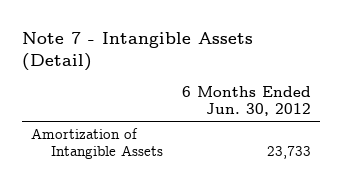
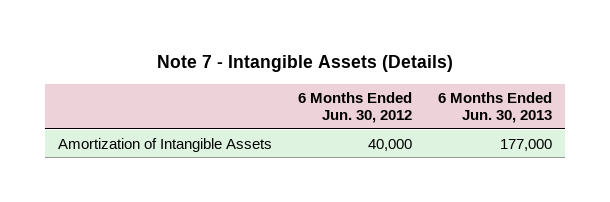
- Note 7 - Intangible Assets (Detail)
+ Note 7 - Intangible Assets (Details)
- | 6 Months Ended Jun. 30, 2012
+ | 6 Months Ended Jun. 30, 2012 | 6 Months Ended Jun. 30, 2013
- Amortization of Intangible Assets | 23,733
+ Amortization of Intangible Assets | 40,000 | 177,000

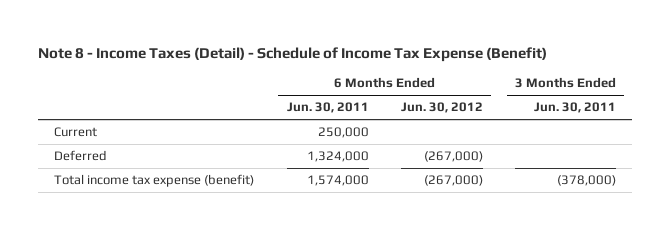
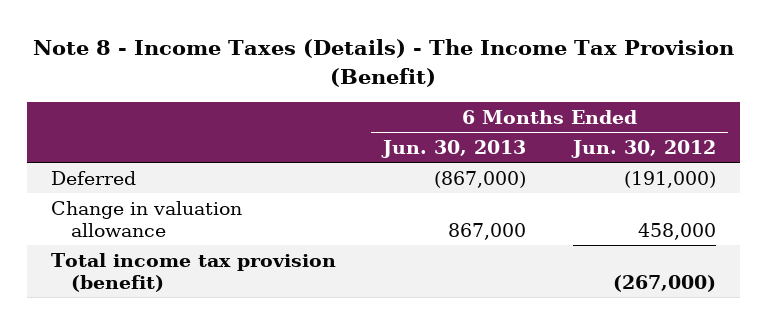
- Note 8 - Income Taxes (Detail) - Schedule of Income Tax Expense (Benefit)
+ Note 8 - Income Taxes (Details) - The Income Tax Provision (Benefit)
- | 6 Months Ended Jun. 30, 2011 | 6 Months Ended Jun. 30, 2012 | 3 Months Ended Jun. 30, 2011
+ | 6 Months Ended Jun. 30, 2013 | 6 Months Ended Jun. 30, 2012
- Current | 250,000 | |
- Deferred | 1,324,000 | (267,000) |
- Total income tax expense (benefit) | 1,574,000 | (267,000) | (378,000)
+ Deferred | (867,000) | (191,000)
+ Change in valuation allowance | 867,000 | 458,000
+ Total income tax provision (benefit) | | (267,000)

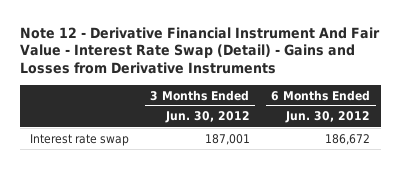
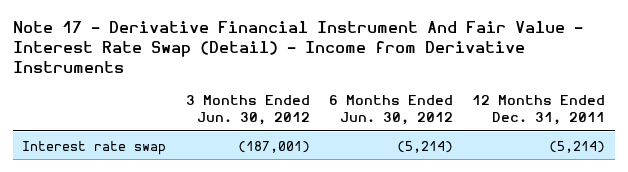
- Note 12 - Derivative Financial Instrument And Fair Value - Interest Rate Swap (Detail) - Gains and Losses from Derivative Instruments
+ Note 17 - Derivative Financial Instrument And Fair Value - Interest Rate Swap (Detail) - Income from Derivative Instruments
- | 3 Months Ended Jun. 30, 2012 | 6 Months Ended Jun. 30, 2012
+ | 3 Months Ended Jun. 30, 2012 | 6 Months Ended Jun. 30, 2012 | 12 Months Ended Dec. 31, 2011
- Interest rate swap | 187,001 | 186,672
+ Interest rate swap | (187,001) | (5,214) | (5,214)

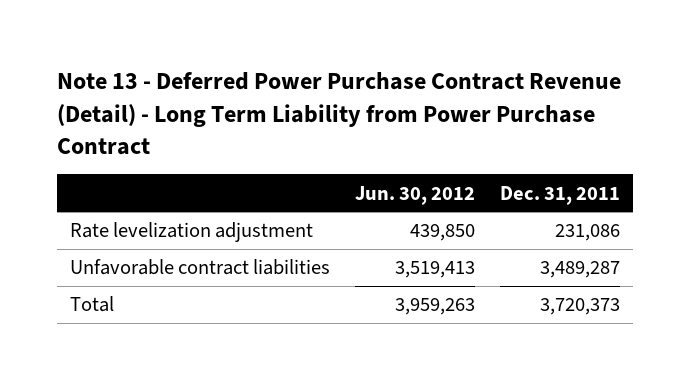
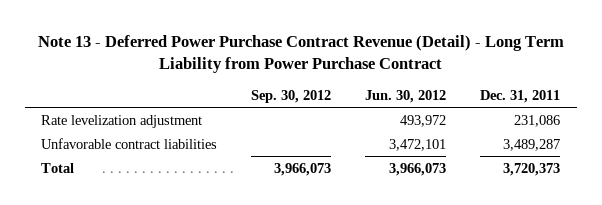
- | Jun. 30, 2012 | Dec. 31, 2011
+ | Sep. 30, 2012 | Jun. 30, 2012 | Dec. 31, 2011
- Rate levelization adjustment | 439,850 | 231,086
- Unfavorable contract liabilities | 3,519,413 | 3,489,287
- Total | 3,959,263 | 3,720,373
+ Rate levelization adjustment | | 493,972 | 231,086
+ Unfavorable contract liabilities | | 3,472,101 | 3,489,287
+ Total | 3,966,073 | 3,966,073 | 3,720,373

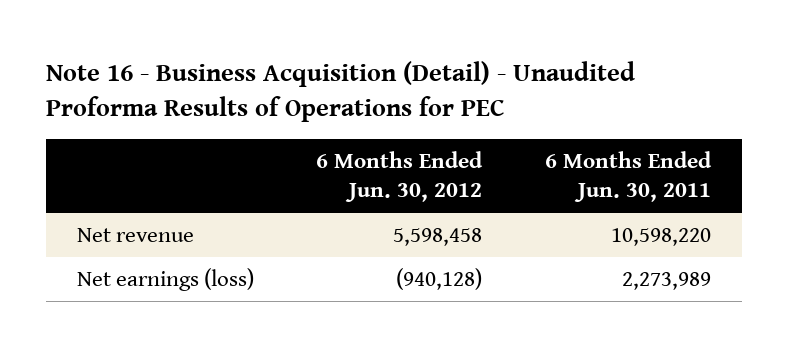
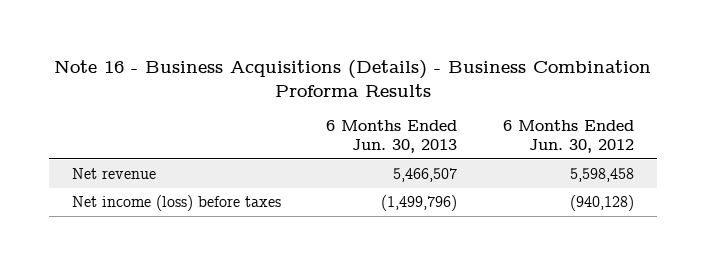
- Note 16 - Business Acquisition (Detail) - Unaudited Proforma Results of Operations for PEC
+ Note 16 - Business Acquisitions (Details) - Business Combination Proforma Results
- | 6 Months Ended Jun. 30, 2012 | 6 Months Ended Jun. 30, 2011
+ | 6 Months Ended Jun. 30, 2013 | 6 Months Ended Jun. 30, 2012
- Net earnings (loss) | (940,128) | 2,273,989
+ Net income (loss) before taxes | (1,499,796) | (940,128)

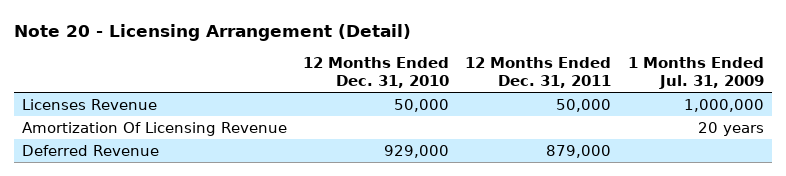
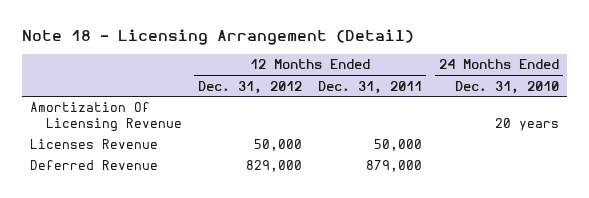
- Note 20 - Licensing Arrangement (Detail)
+ Note 18 - Licensing Arrangement (Detail)
- | 12 Months Ended Dec. 31, 2010 | 12 Months Ended Dec. 31, 2011 | 1 Months Ended Jul. 31, 2009
+ | 12 Months Ended Dec. 31, 2012 | 12 Months Ended Dec. 31, 2011 | 24 Months Ended Dec. 31, 2010
moved down: Licenses Revenue | 50,000 | 50,000 |

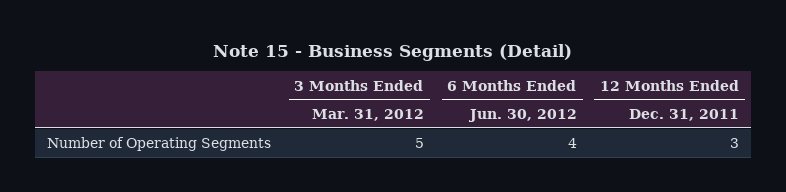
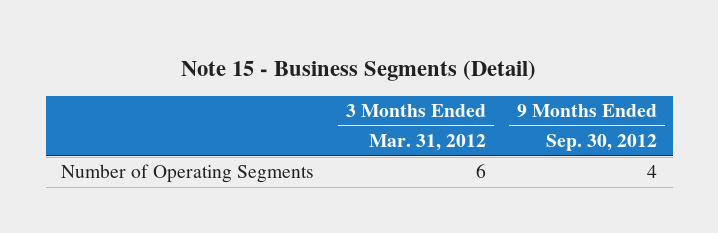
- | 3 Months Ended Mar. 31, 2012 | 6 Months Ended Jun. 30, 2012 | 12 Months Ended Dec. 31, 2011
+ | 3 Months Ended Mar. 31, 2012 | 9 Months Ended Sep. 30, 2012
- Number of Operating Segments | 5 | 4 | 3
+ Number of Operating Segments | 6 | 4

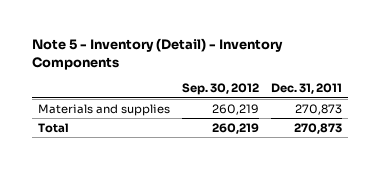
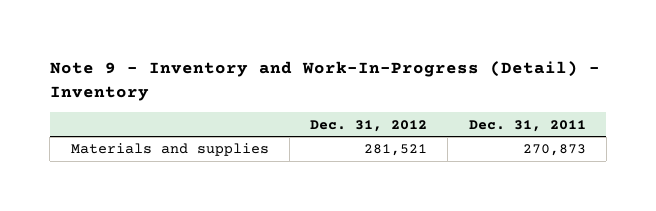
- Note 5 - Inventory (Detail) - Inventory Components
+ Note 9 - Inventory and Work-In-Progress (Detail) - Inventory
- | Sep. 30, 2012 | Dec. 31, 2011
+ | Dec. 31, 2012 | Dec. 31, 2011
- Total | 260,219 | 270,873

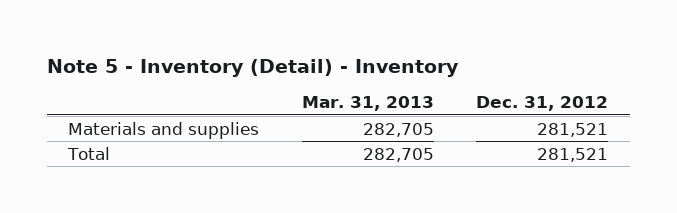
- Note 9 - Inventory and Work-In-Progress (Detail) - Inventory
+ Note 5 - Inventory (Detail) - Inventory
- | Dec. 31, 2012 | Dec. 31, 2011
+ | Mar. 31, 2013 | Dec. 31, 2012
+ Total | 282,705 | 281,521

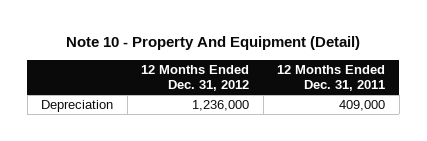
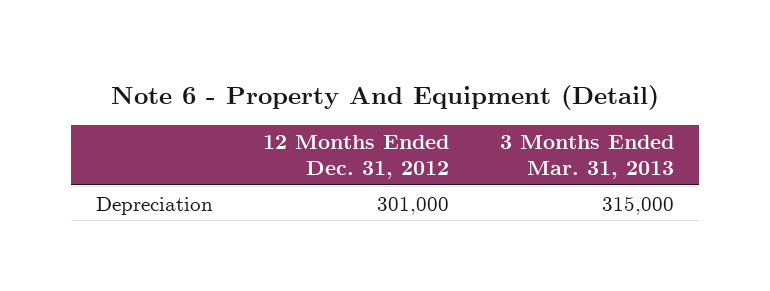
- Note 10 - Property And Equipment (Detail)
+ Note 6 - Property And Equipment (Detail)
- | 12 Months Ended Dec. 31, 2012 | 12 Months Ended Dec. 31, 2011
+ | 12 Months Ended Dec. 31, 2012 | 3 Months Ended Mar. 31, 2013
- Depreciation | 1,236,000 | 409,000
+ Depreciation | 301,000 | 315,000

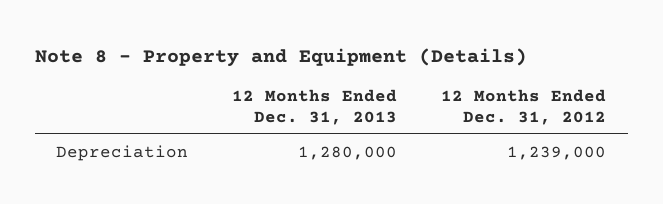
- Note 6 - Property And Equipment (Detail)
+ Note 8 - Property and Equipment (Details)
- | 12 Months Ended Dec. 31, 2012 | 3 Months Ended Mar. 31, 2013
+ | 12 Months Ended Dec. 31, 2013 | 12 Months Ended Dec. 31, 2012
- Depreciation | 301,000 | 315,000
+ Depreciation | 1,280,000 | 1,239,000

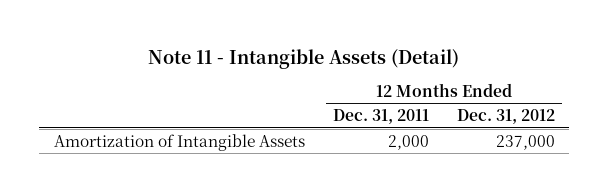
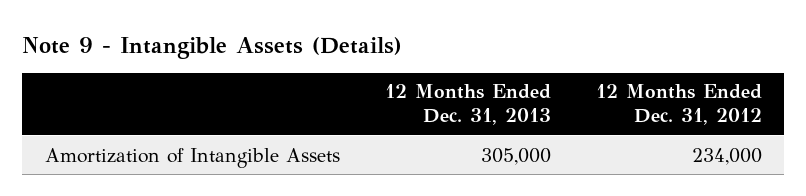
- Note 11 - Intangible Assets (Detail)
+ Note 9 - Intangible Assets (Details)
- | 12 Months Ended Dec. 31, 2011 | 12 Months Ended Dec. 31, 2012
+ | 12 Months Ended Dec. 31, 2013 | 12 Months Ended Dec. 31, 2012
- Amortization of Intangible Assets | 2,000 | 237,000
+ Amortization of Intangible Assets | 305,000 | 234,000

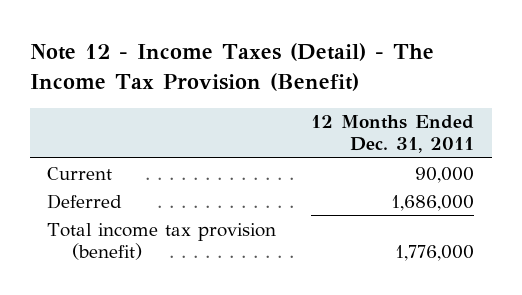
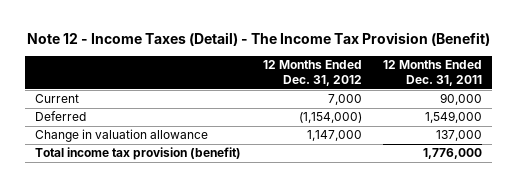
- | 12 Months Ended Dec. 31, 2011
+ | 12 Months Ended Dec. 31, 2012 | 12 Months Ended Dec. 31, 2011
- Deferred | 1,686,000
+ Deferred | (1,154,000) | 1,549,000
+ Change in valuation allowance | 1,147,000 | 137,000

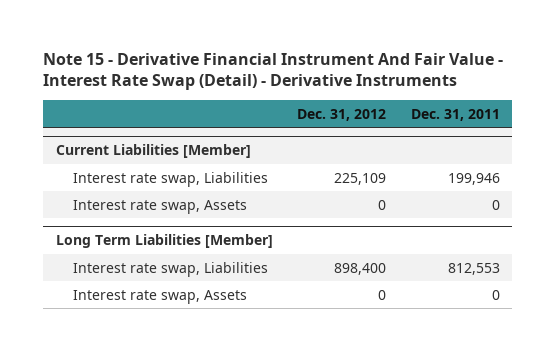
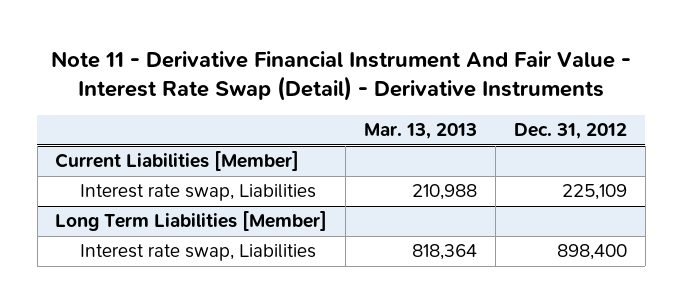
- Note 15 - Derivative Financial Instrument And Fair Value - Interest Rate Swap (Detail) - Derivative Instruments
+ Note 11 - Derivative Financial Instrument And Fair Value - Interest Rate Swap (Detail) - Derivative Instruments
- | Dec. 31, 2012 | Dec. 31, 2011
+ | Mar. 13, 2013 | Dec. 31, 2012
@ Current Liabilities [Member]
- Interest rate swap, Assets | 0 | 0
@ Long Term Liabilities [Member]
- Interest rate swap, Assets | 0 | 0

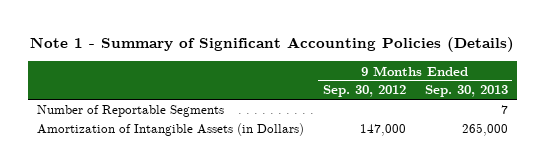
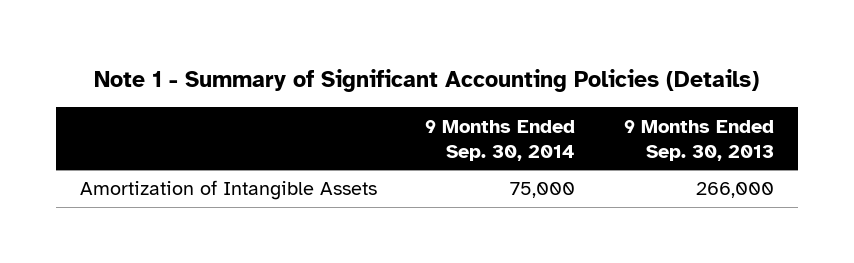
- | 9 Months Ended Sep. 30, 2012 | 9 Months Ended Sep. 30, 2013
+ | 9 Months Ended Sep. 30, 2014 | 9 Months Ended Sep. 30, 2013
- Number of Reportable Segments | | 7
- Amortization of Intangible Assets (in Dollars) | 147,000 | 265,000
+ Amortization of Intangible Assets | 75,000 | 266,000

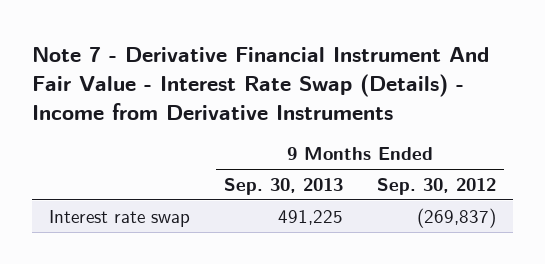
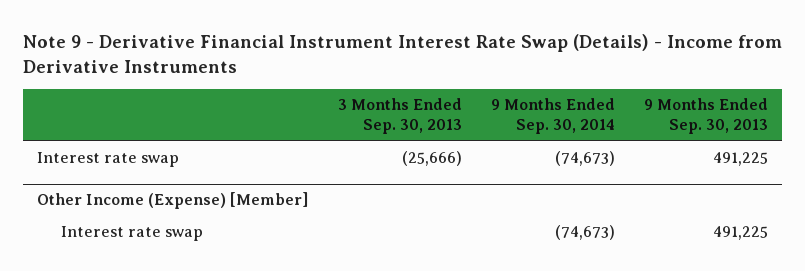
- Note 7 - Derivative Financial Instrument And Fair Value - Interest Rate Swap (Details) - Income from Derivative Instruments
+ Note 9 - Derivative Financial Instrument Interest Rate Swap (Details) - Income from Derivative Instruments
- | 9 Months Ended Sep. 30, 2013 | 9 Months Ended Sep. 30, 2012
+ | 3 Months Ended Sep. 30, 2013 | 9 Months Ended Sep. 30, 2014 | 9 Months Ended Sep. 30, 2013
+ Other Income (Expense) [Member]
+ Interest rate swap | | (74,673) | 491,225

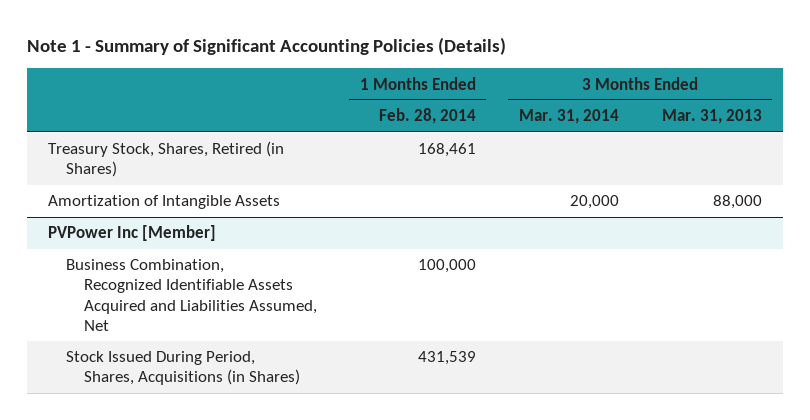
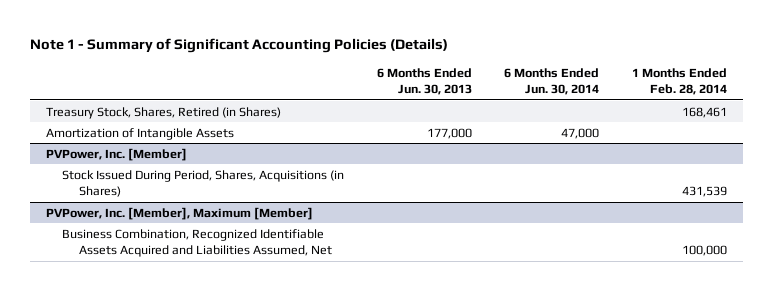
- | 1 Months Ended Feb. 28, 2014 | 3 Months Ended Mar. 31, 2014 | 3 Months Ended Mar. 31, 2013
+ | 6 Months Ended Jun. 30, 2013 | 6 Months Ended Jun. 30, 2014 | 1 Months Ended Feb. 28, 2014
- PVPower Inc [Member]
- Business Combination, Recognized Identifiable Assets Acquired and Liabilities Assumed, Net | 100,000 | |
+ PVPower, Inc. [Member]
+ PVPower, Inc. [Member], Maximum [Member]
+ Business Combination, Recognized Identifiable Assets Acquired and Liabilities Assumed, Net | | | 100,000

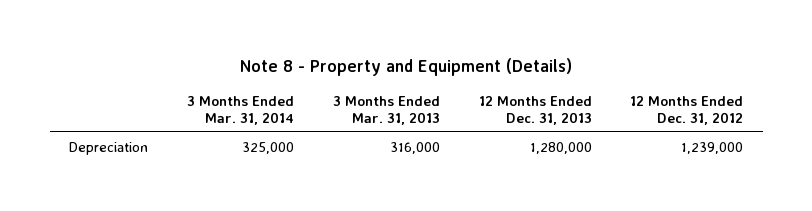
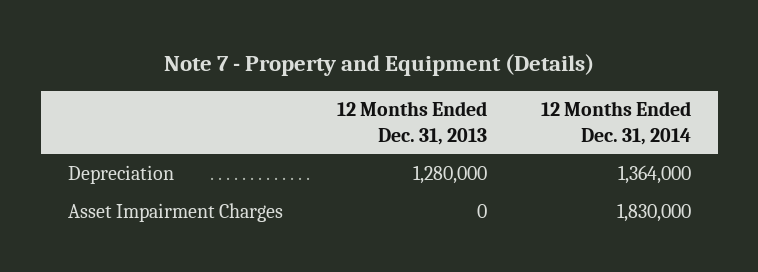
- Note 8 - Property and Equipment (Details)
+ Note 7 - Property and Equipment (Details)
- | 3 Months Ended Mar. 31, 2014 | 3 Months Ended Mar. 31, 2013 | 12 Months Ended Dec. 31, 2013 | 12 Months Ended Dec. 31, 2012
+ | 12 Months Ended Dec. 31, 2013 | 12 Months Ended Dec. 31, 2014
+ Asset Impairment Charges | 0 | 1,830,000

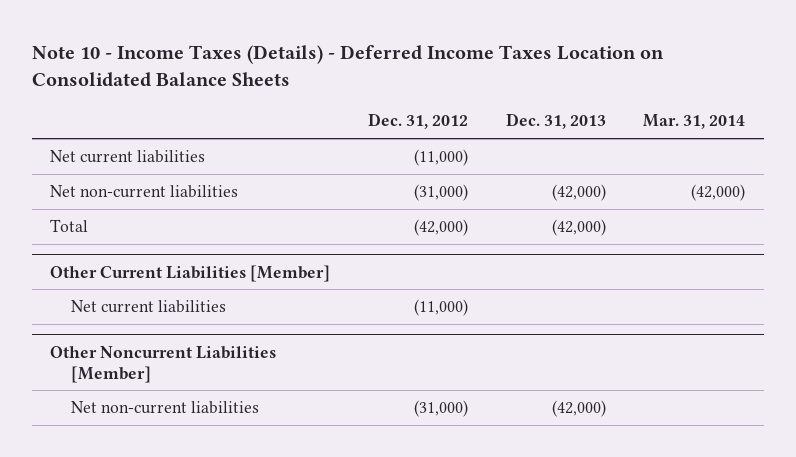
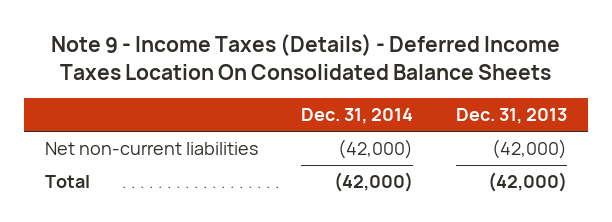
- Note 10 - Income Taxes (Details) - Deferred Income Taxes Location on Consolidated Balance Sheets
+ Note 9 - Income Taxes (Details) - Deferred Income Taxes Location On Consolidated Balance Sheets
- | Dec. 31, 2012 | Dec. 31, 2013 | Mar. 31, 2014
+ | Dec. 31, 2014 | Dec. 31, 2013
- Net current liabilities | (11,000) | |
- Other Current Liabilities [Member]
- Net current liabilities | (11,000) | |
- Other Noncurrent Liabilities [Member]
- Net non-current liabilities | (31,000) | (42,000) |

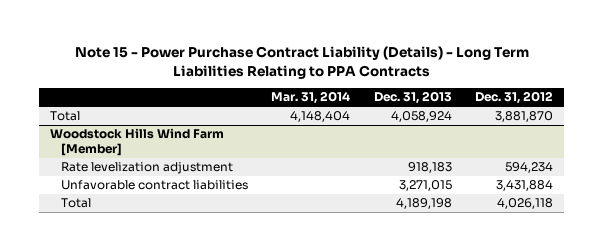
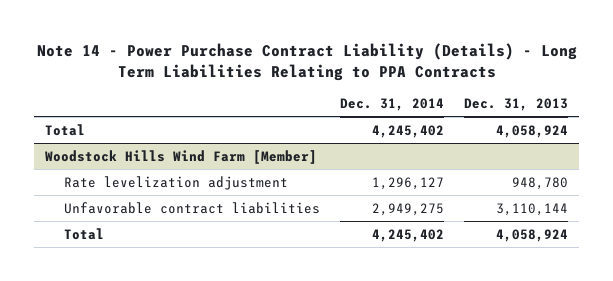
- Note 15 - Power Purchase Contract Liability (Details) - Long Term Liabilities Relating to PPA Contracts
+ Note 14 - Power Purchase Contract Liability (Details) - Long Term Liabilities Relating to PPA Contracts
- | Mar. 31, 2014 | Dec. 31, 2013 | Dec. 31, 2012
+ | Dec. 31, 2014 | Dec. 31, 2013
@ Woodstock Hills Wind Farm [Member]
- Rate levelization adjustment | | 918,183 | 594,234
- Unfavorable contract liabilities | | 3,271,015 | 3,431,884
- Total | | 4,189,198 | 4,026,118
+ Rate levelization adjustment | 1,296,127 | 948,780
+ Unfavorable contract liabilities | 2,949,275 | 3,110,144
+ Total | 4,245,402 | 4,058,924

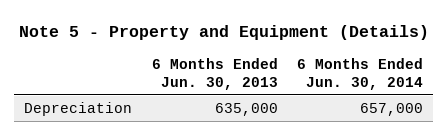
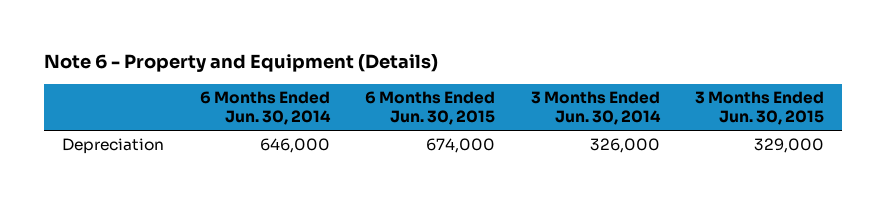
- Note 5 - Property and Equipment (Details)
+ Note 6 - Property and Equipment (Details)
- | 6 Months Ended Jun. 30, 2013 | 6 Months Ended Jun. 30, 2014
+ | 6 Months Ended Jun. 30, 2014 | 6 Months Ended Jun. 30, 2015 | 3 Months Ended Jun. 30, 2014 | 3 Months Ended Jun. 30, 2015
- Depreciation | 635,000 | 657,000
+ Depreciation | 646,000 | 674,000 | 326,000 | 329,000

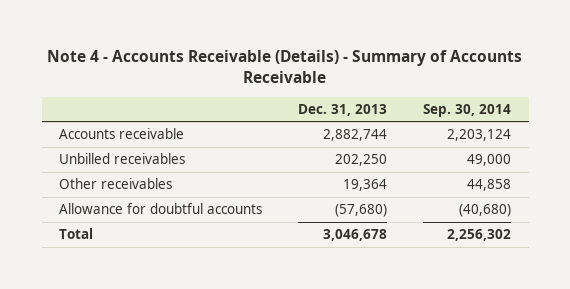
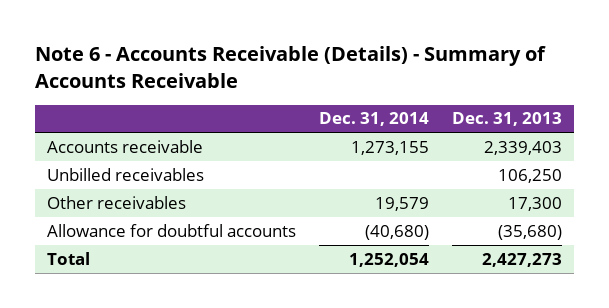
- Note 4 - Accounts Receivable (Details) - Summary of Accounts Receivable
+ Note 6 - Accounts Receivable (Details) - Summary of Accounts Receivable
- | Dec. 31, 2013 | Sep. 30, 2014
+ | Dec. 31, 2014 | Dec. 31, 2013
- Accounts receivable | 2,882,744 | 2,203,124
- Unbilled receivables | 202,250 | 49,000
- Other receivables | 19,364 | 44,858
- Allowance for doubtful accounts | (57,680) | (40,680)
- Total | 3,046,678 | 2,256,302
+ Accounts receivable | 1,273,155 | 2,339,403
+ Unbilled receivables | | 106,250
+ Other receivables | 19,579 | 17,300
+ Allowance for doubtful accounts | (40,680) | (35,680)
+ Total | 1,252,054 | 2,427,273

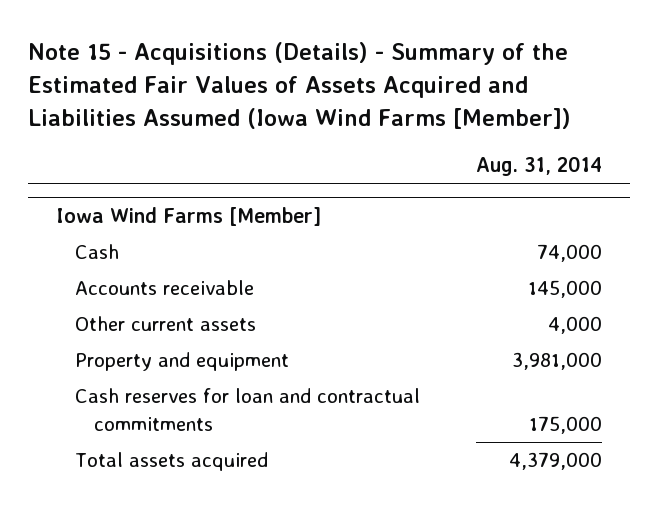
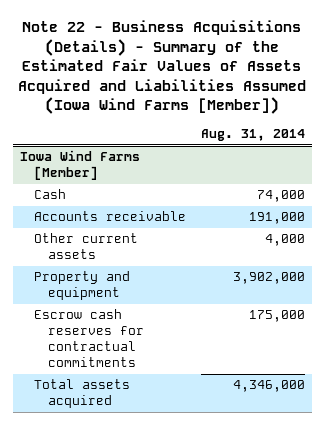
- Note 15 - Acquisitions (Details) - Summary of the Estimated Fair Values of Assets Acquired and Liabilities Assumed (Iowa Wind Farms [Member])
+ Note 22 - Business Acquisitions (Details) - Summary of the Estimated Fair Values of Assets Acquired and Liabilities Assumed (Iowa Wind Farms [Member])
@ Iowa Wind Farms [Member]
- Accounts receivable | 145,000
+ Accounts receivable | 191,000
- Property and equipment | 3,981,000
- Cash reserves for loan and contractual commitments | 175,000
- Total assets acquired | 4,379,000
+ Property and equipment | 3,902,000
+ Escrow cash reserves for contractual commitments | 175,000
+ Total assets acquired | 4,346,000

